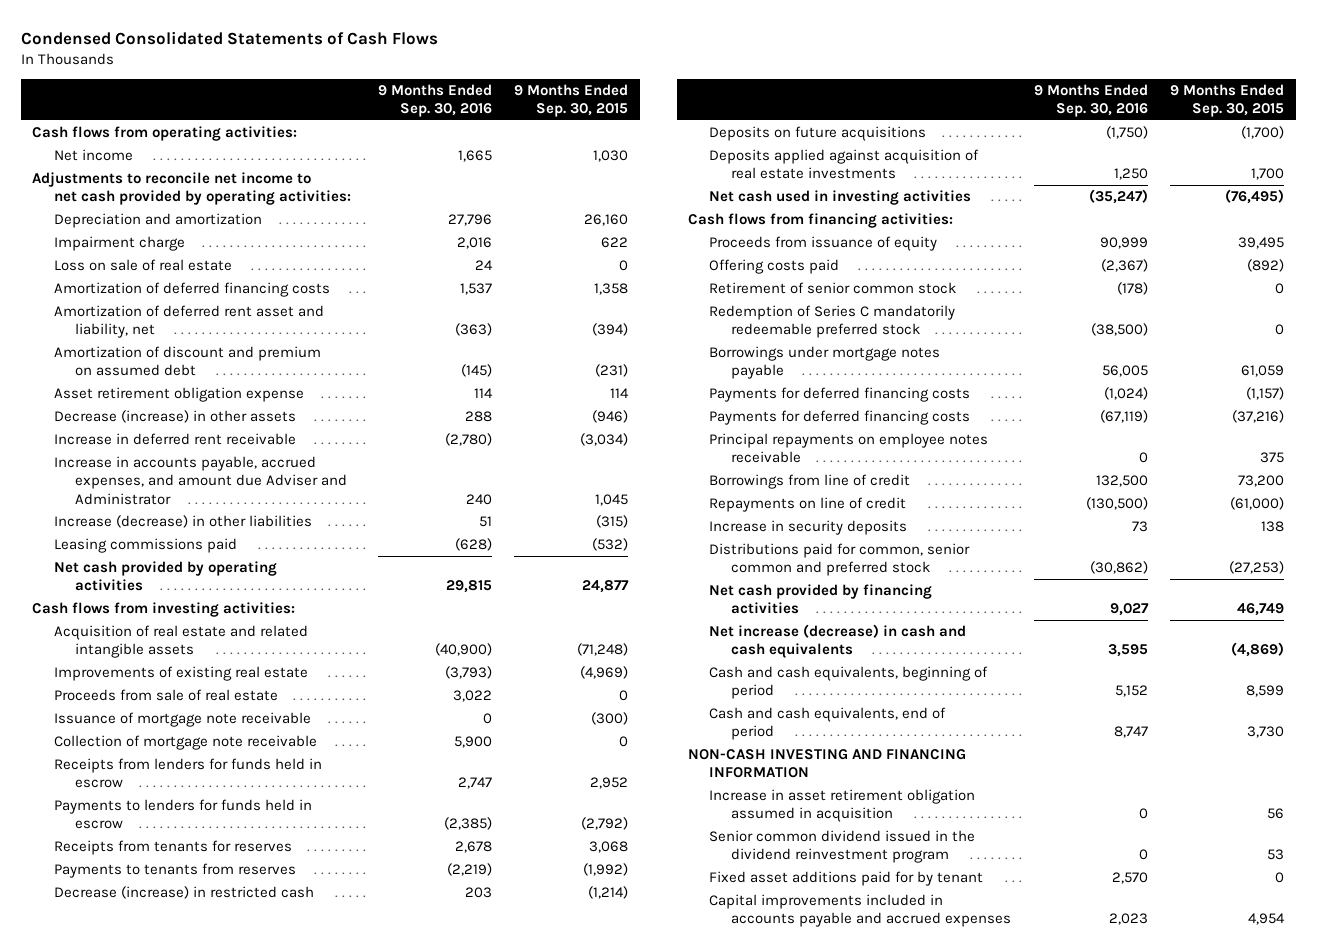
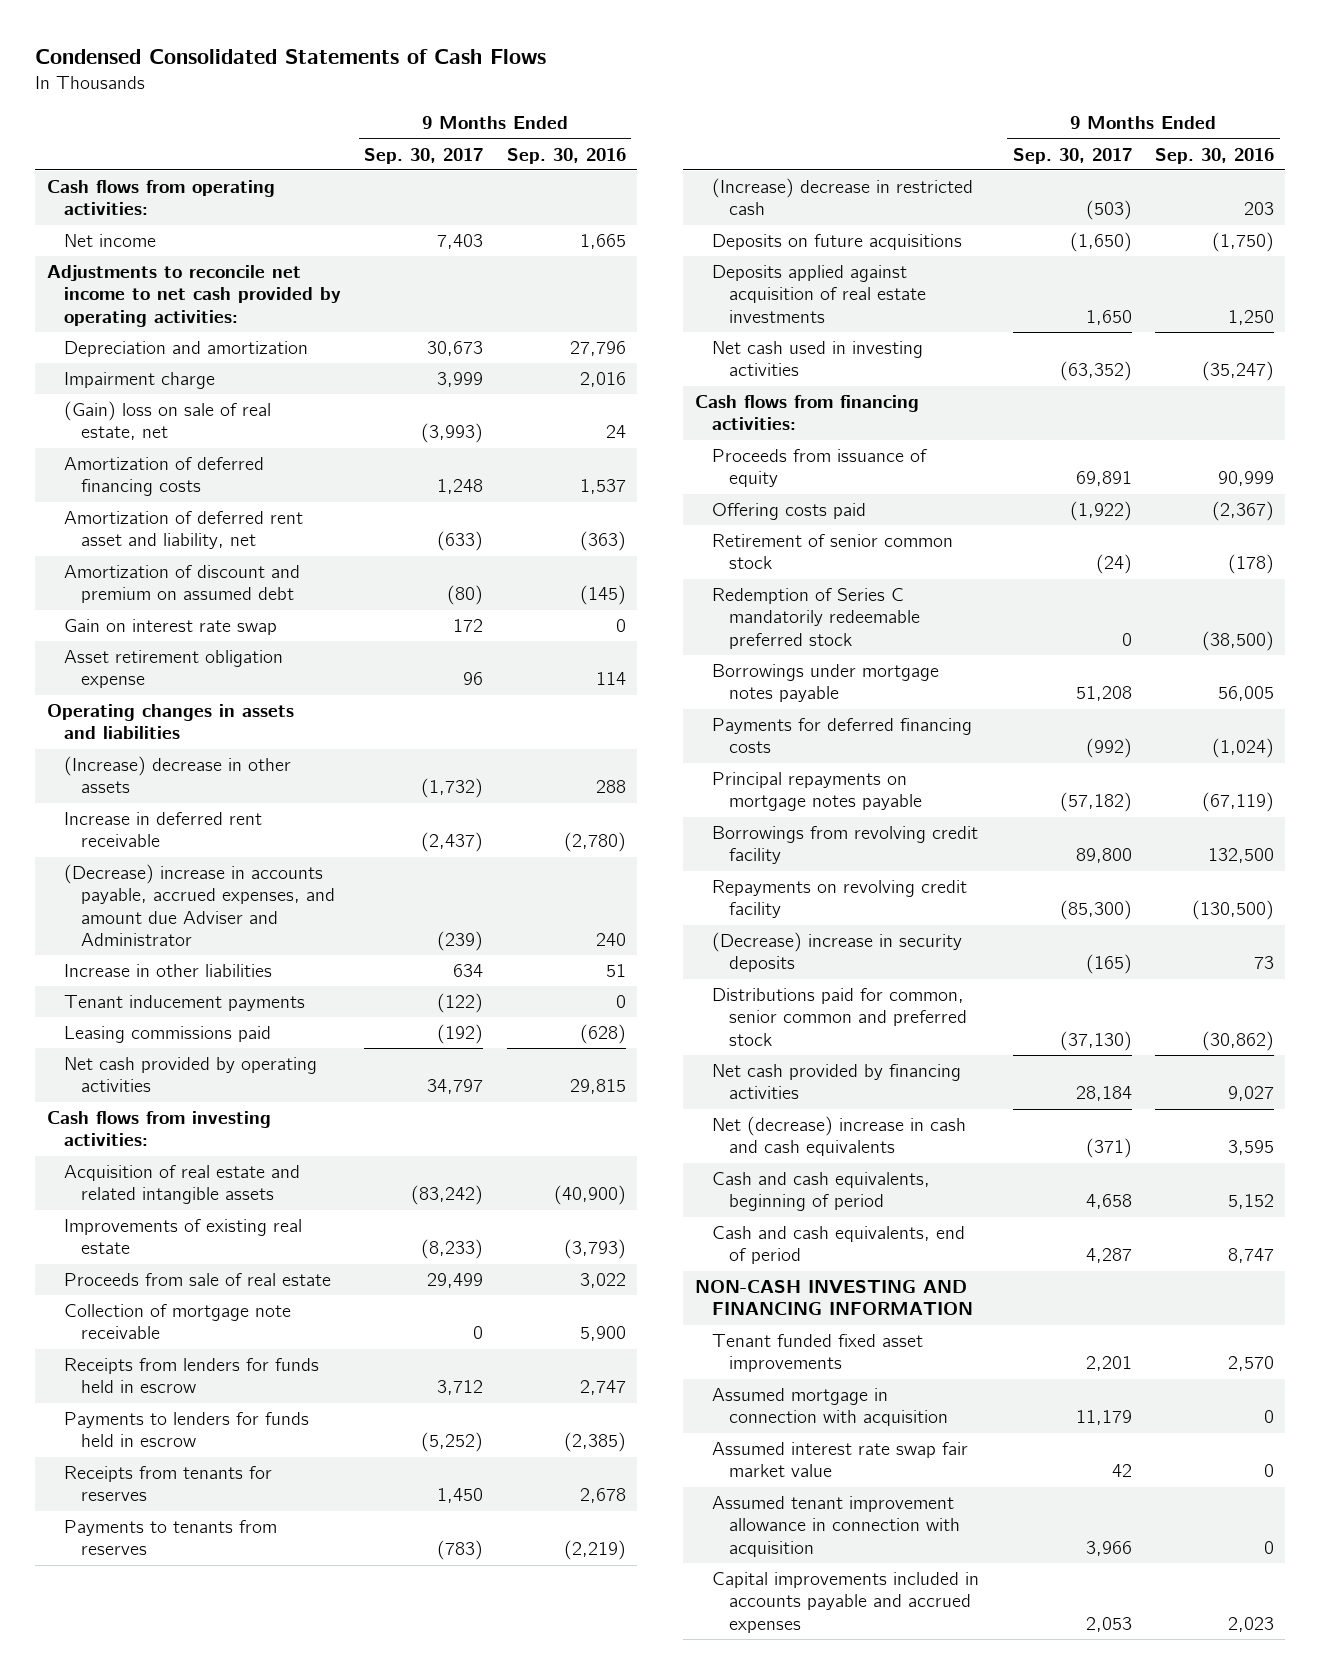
- | 9 Months Ended Sep. 30, 2016 | 9 Months Ended Sep. 30, 2015
+ | 9 Months Ended Sep. 30, 2017 | 9 Months Ended Sep. 30, 2016
- Loss on sale of real estate | 24 | 0
+ (Gain) loss on sale of real estate, net | (3,993) | 24
+ Gain on interest rate swap | 172 | 0
- Decrease (increase) in other assets | 288 | (946)
+ Operating changes in assets and liabilities
+ (Increase) decrease in other assets | (1,732) | 288
- Increase in accounts payable, accrued expenses, and amount due Adviser and Administrator | 240 | 1,045
- Increase (decrease) in other liabilities | 51 | (315)
+ (Decrease) increase in accounts payable, accrued expenses, and amount due Adviser and Administrator | (239) | 240
+ Increase in other liabilities | 634 | 51
+ Tenant inducement payments | (122) | 0
- Issuance of mortgage note receivable | 0 | (300)
- Decrease (increase) in restricted cash | 203 | (1,214)
+ (Increase) decrease in restricted cash | (503) | 203
- Payments for deferred financing costs | (67,119) | (37,216)
- Principal repayments on employee notes receivable | 0 | 375
- Borrowings from line of credit | 132,500 | 73,200
- Repayments on line of credit | (130,500) | (61,000)
- Increase in security deposits | 73 | 138
+ Principal repayments on mortgage notes payable | (57,182) | (67,119)
+ Borrowings from revolving credit facility | 89,800 | 132,500
+ Repayments on revolving credit facility | (85,300) | (130,500)
+ (Decrease) increase in security deposits | (165) | 73
- Net increase (decrease) in cash and cash equivalents | 3,595 | (4,869)
+ Net (decrease) increase in cash and cash equivalents | (371) | 3,595
- Increase in asset retirement obligation assumed in acquisition | 0 | 56
- Senior common dividend issued in the dividend reinvestment program | 0 | 53
- Fixed asset additions paid for by tenant | 2,570 | 0
+ Tenant funded fixed asset improvements | 2,201 | 2,570
+ Assumed mortgage in connection with acquisition | 11,179 | 0
+ Assumed interest rate swap fair market value | 42 | 0
+ Assumed tenant improvement allowance in connection with acquisition | 3,966 | 0

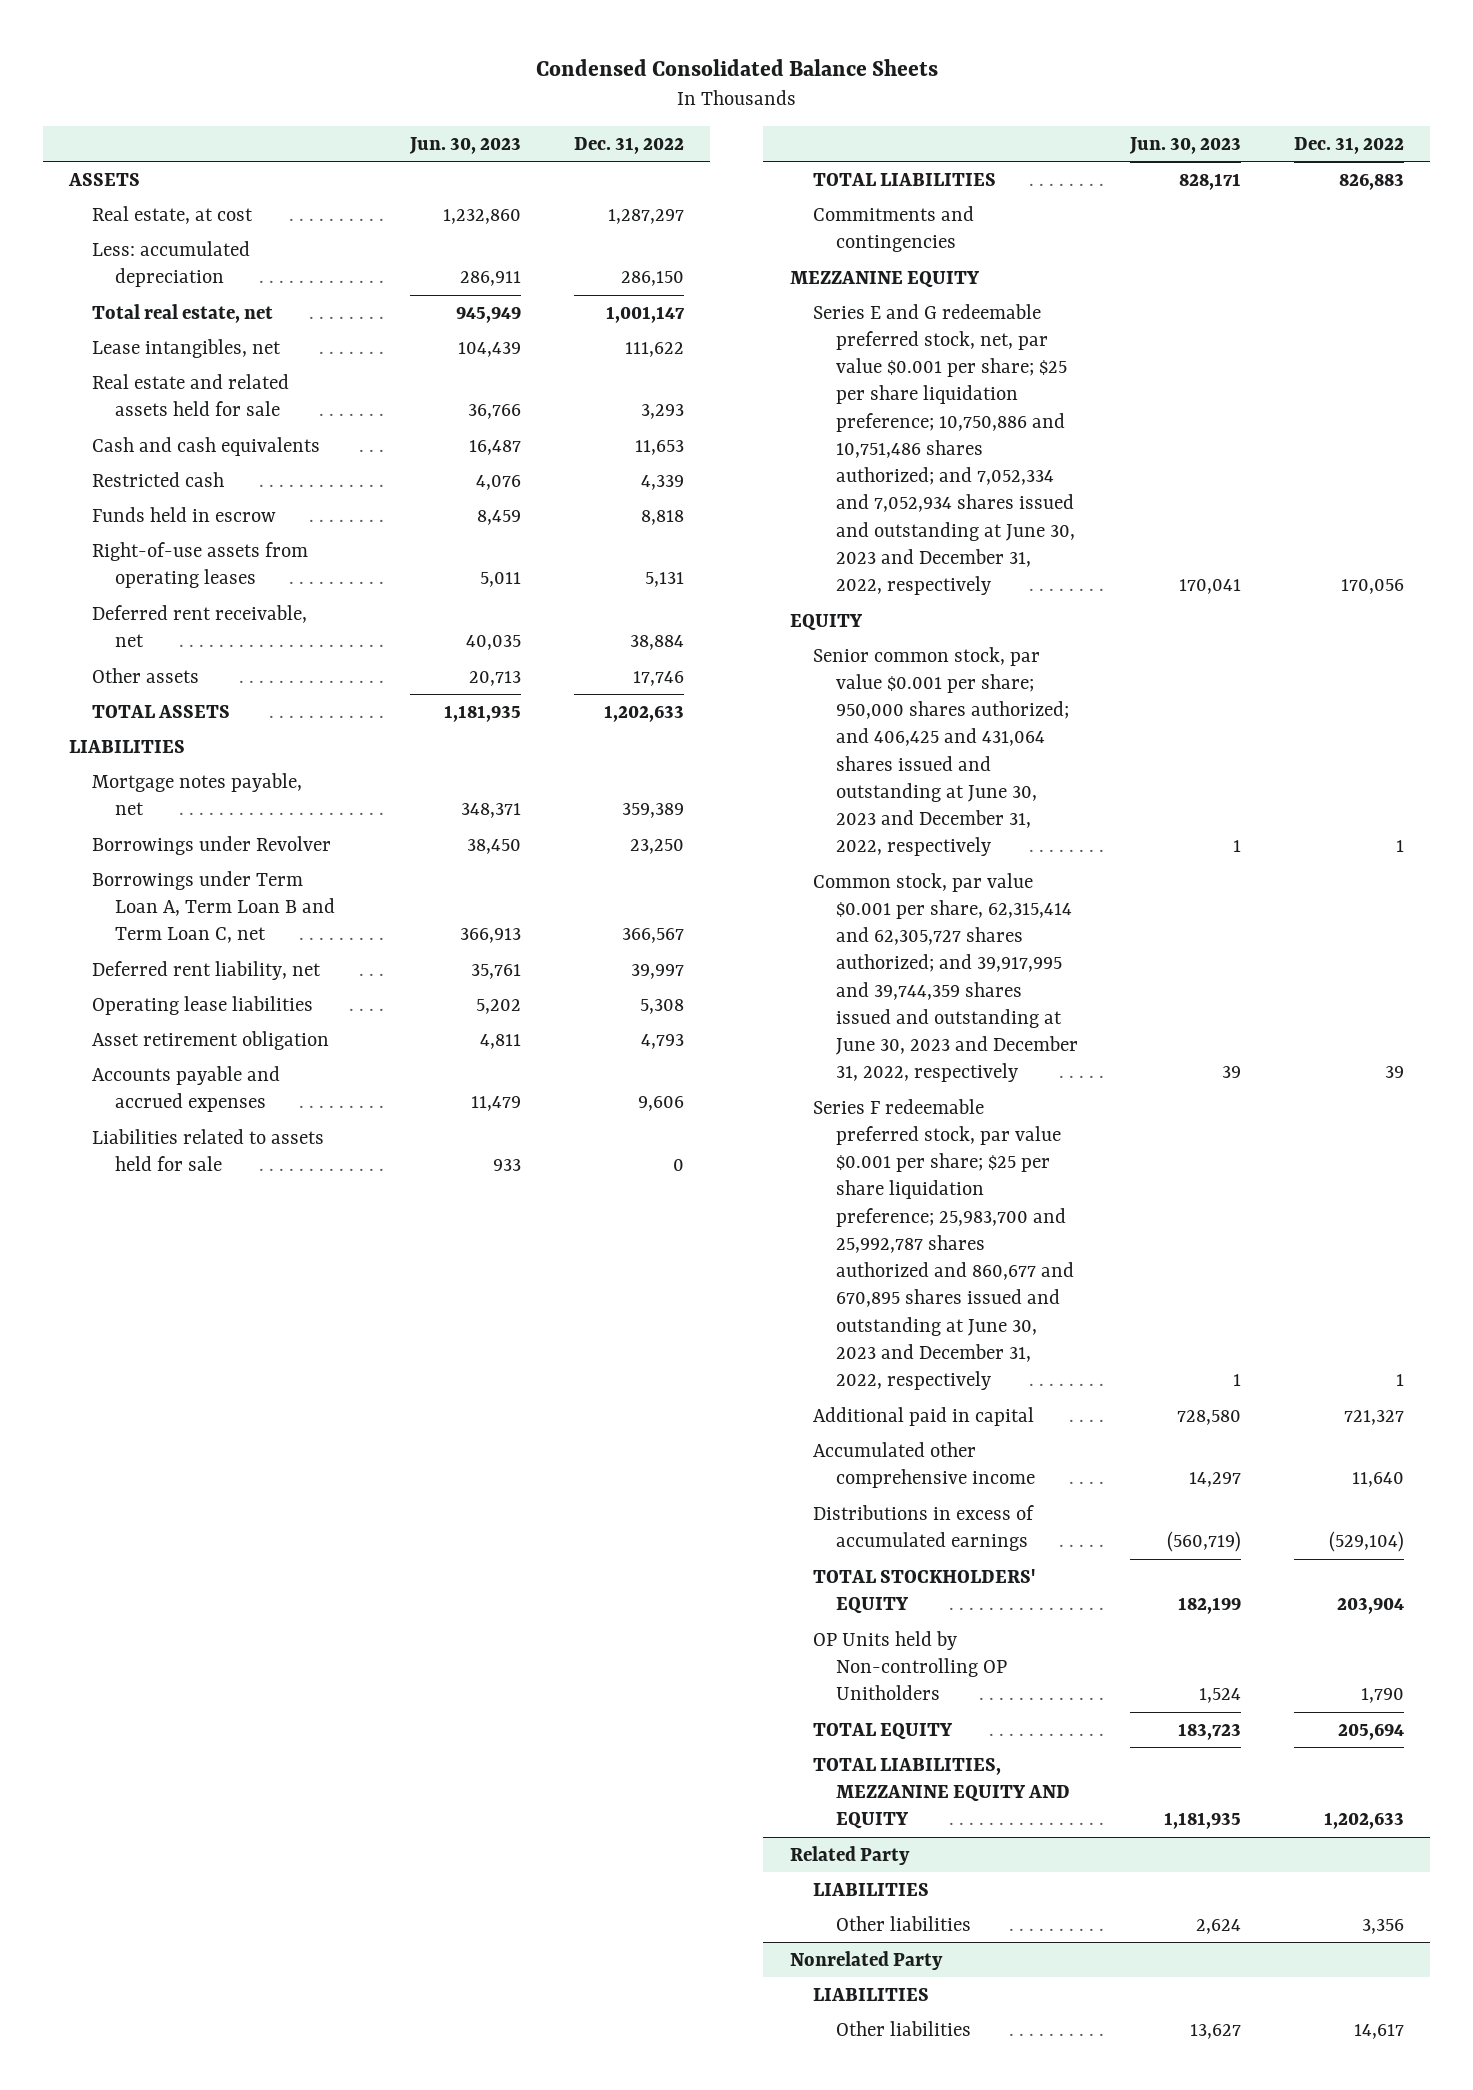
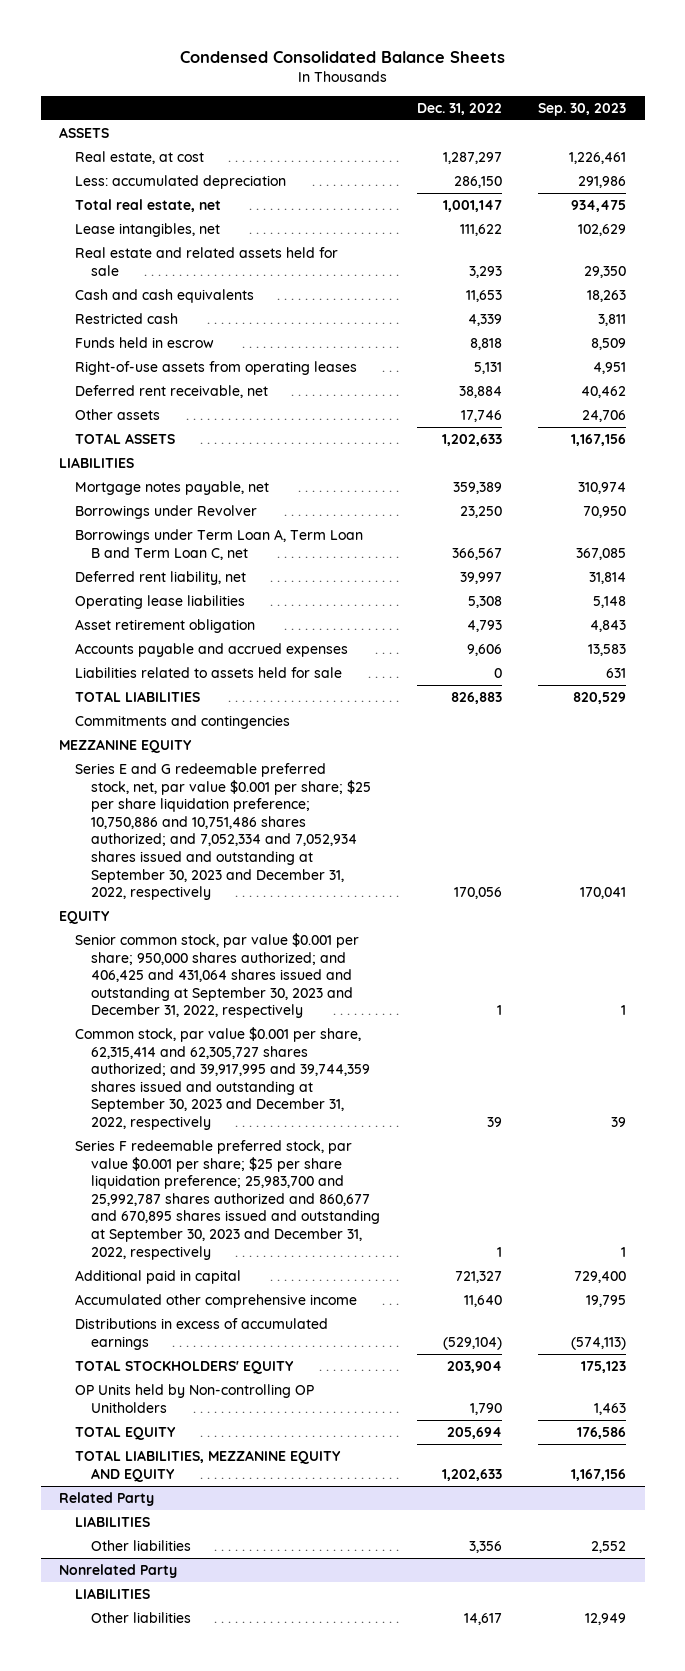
- | Jun. 30, 2023 | Dec. 31, 2022
+ | Dec. 31, 2022 | Sep. 30, 2023
- Series E and G redeemable preferred stock, net, par value $0.001 per share; $25 per share liquidation preference; 10,750,886 and 10,751,486 shares authorized; and 7,052,334 and 7,052,934 shares issued and outstanding at June 30, 2023 and December 31, 2022, respectively | 170,041 | 170,056
+ Series E and G redeemable preferred stock, net, par value $0.001 per share; $25 per share liquidation preference; 10,750,886 and 10,751,486 shares authorized; and 7,052,334 and 7,052,934 shares issued and outstanding at September 30, 2023 and December 31, 2022, respectively | 170,056 | 170,041
- Senior common stock, par value $0.001 per share; 950,000 shares authorized; and 406,425 and 431,064 shares issued and outstanding at June 30, 2023 and December 31, 2022, respectively | 1 | 1
- Common stock, par value $0.001 per share, 62,315,414 and 62,305,727 shares authorized; and 39,917,995 and 39,744,359 shares issued and outstanding at June 30, 2023 and December 31, 2022, respectively | 39 | 39
- Series F redeemable preferred stock, par value $0.001 per share; $25 per share liquidation preference; 25,983,700 and 25,992,787 shares authorized and 860,677 and 670,895 shares issued and outstanding at June 30, 2023 and December 31, 2022, respectively | 1 | 1
+ Senior common stock, par value $0.001 per share; 950,000 shares authorized; and 406,425 and 431,064 shares issued and outstanding at September 30, 2023 and December 31, 2022, respectively | 1 | 1
+ Common stock, par value $0.001 per share, 62,315,414 and 62,305,727 shares authorized; and 39,917,995 and 39,744,359 shares issued and outstanding at September 30, 2023 and December 31, 2022, respectively | 39 | 39
+ Series F redeemable preferred stock, par value $0.001 per share; $25 per share liquidation preference; 25,983,700 and 25,992,787 shares authorized and 860,677 and 670,895 shares issued and outstanding at September 30, 2023 and December 31, 2022, respectively | 1 | 1

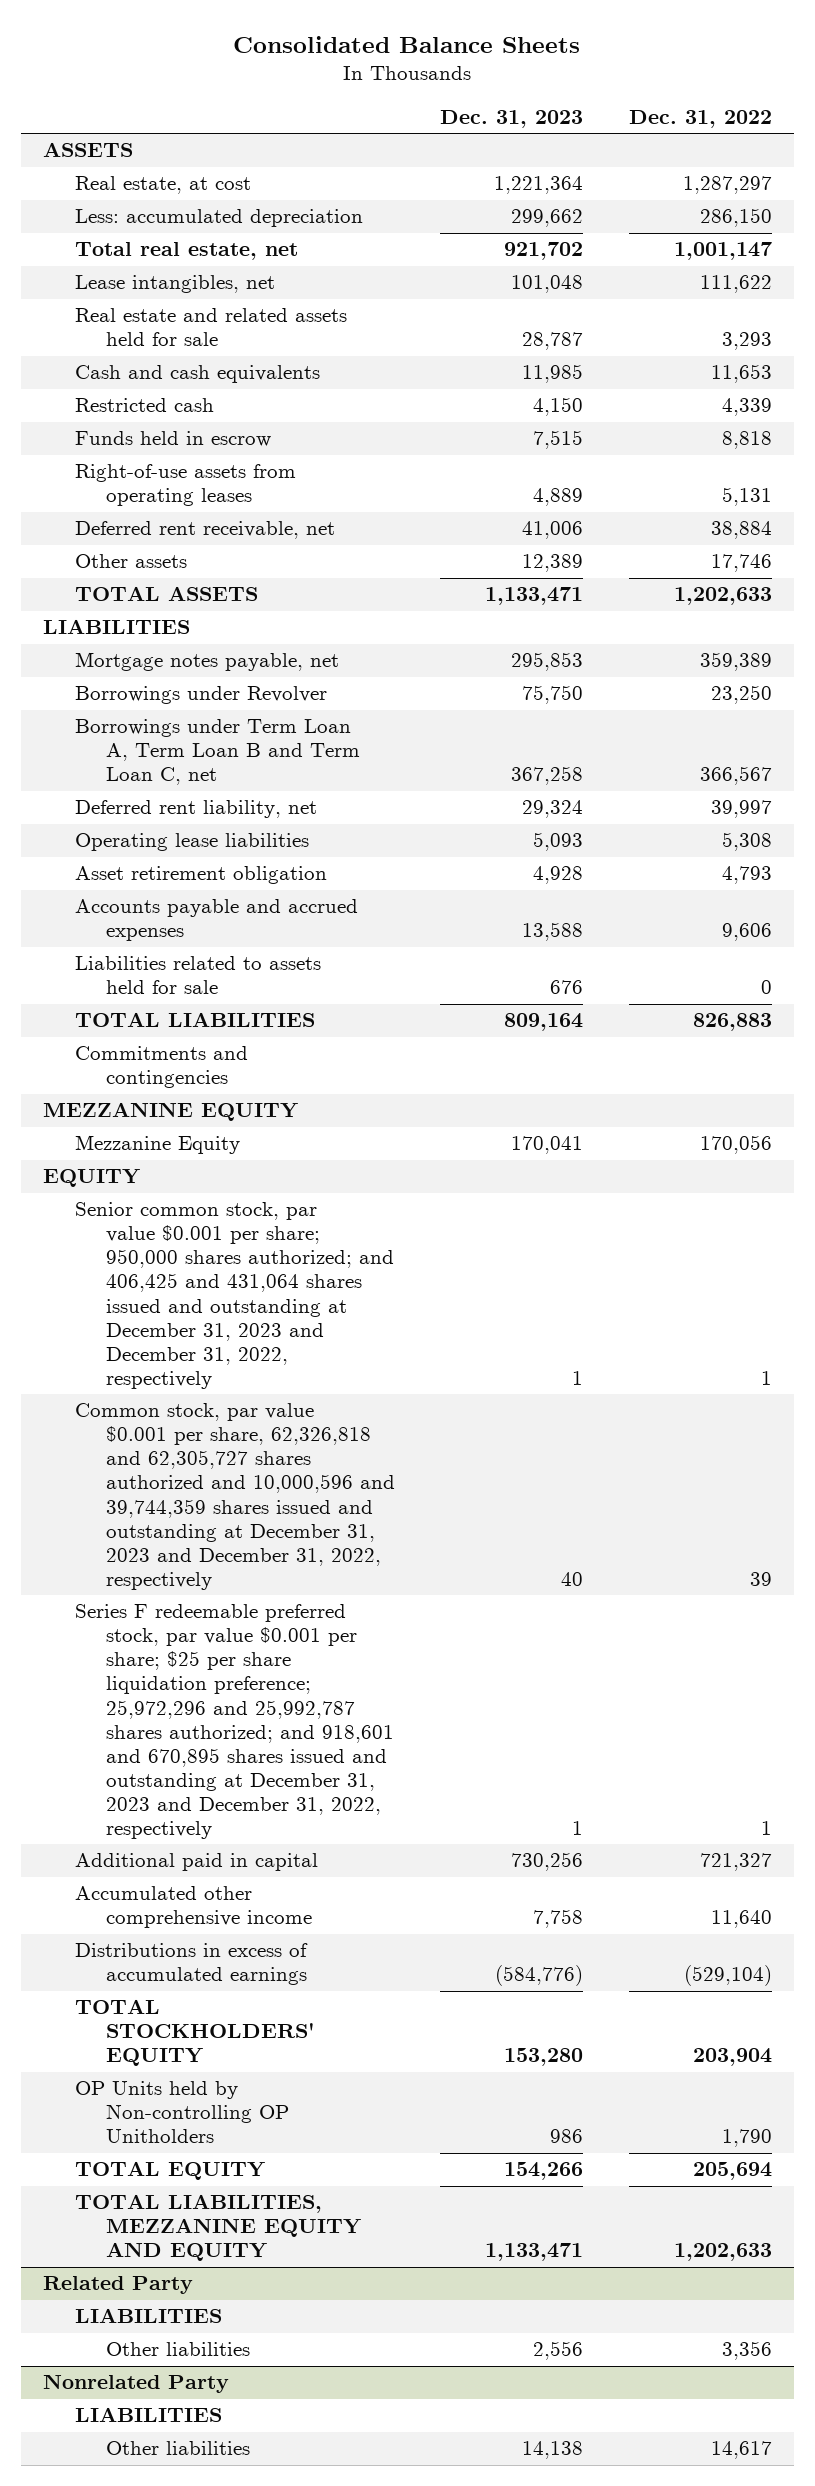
- Condensed Consolidated Balance Sheets
+ Consolidated Balance Sheets
- | Dec. 31, 2022 | Sep. 30, 2023
+ | Dec. 31, 2023 | Dec. 31, 2022
- Series E and G redeemable preferred stock, net, par value $0.001 per share; $25 per share liquidation preference; 10,750,886 and 10,751,486 shares authorized; and 7,052,334 and 7,052,934 shares issued and outstanding at September 30, 2023 and December 31, 2022, respectively | 170,056 | 170,041
+ Mezzanine Equity | 170,041 | 170,056
- Senior common stock, par value $0.001 per share; 950,000 shares authorized; and 406,425 and 431,064 shares issued and outstanding at September 30, 2023 and December 31, 2022, respectively | 1 | 1
- Common stock, par value $0.001 per share, 62,315,414 and 62,305,727 shares authorized; and 39,917,995 and 39,744,359 shares issued and outstanding at September 30, 2023 and December 31, 2022, respectively | 39 | 39
- Series F redeemable preferred stock, par value $0.001 per share; $25 per share liquidation preference; 25,983,700 and 25,992,787 shares authorized and 860,677 and 670,895 shares issued and outstanding at September 30, 2023 and December 31, 2022, respectively | 1 | 1
+ Senior common stock, par value $0.001 per share; 950,000 shares authorized; and 406,425 and 431,064 shares issued and outstanding at December 31, 2023 and December 31, 2022, respectively | 1 | 1
+ Common stock, par value $0.001 per share, 62,326,818 and 62,305,727 shares authorized and 10,000,596 and 39,744,359 shares issued and outstanding at December 31, 2023 and December 31, 2022, respectively | 40 | 39
+ Series F redeemable preferred stock, par value $0.001 per share; $25 per share liquidation preference; 25,972,296 and 25,992,787 shares authorized; and 918,601 and 670,895 shares issued and outstanding at December 31, 2023 and December 31, 2022, respectively | 1 | 1

